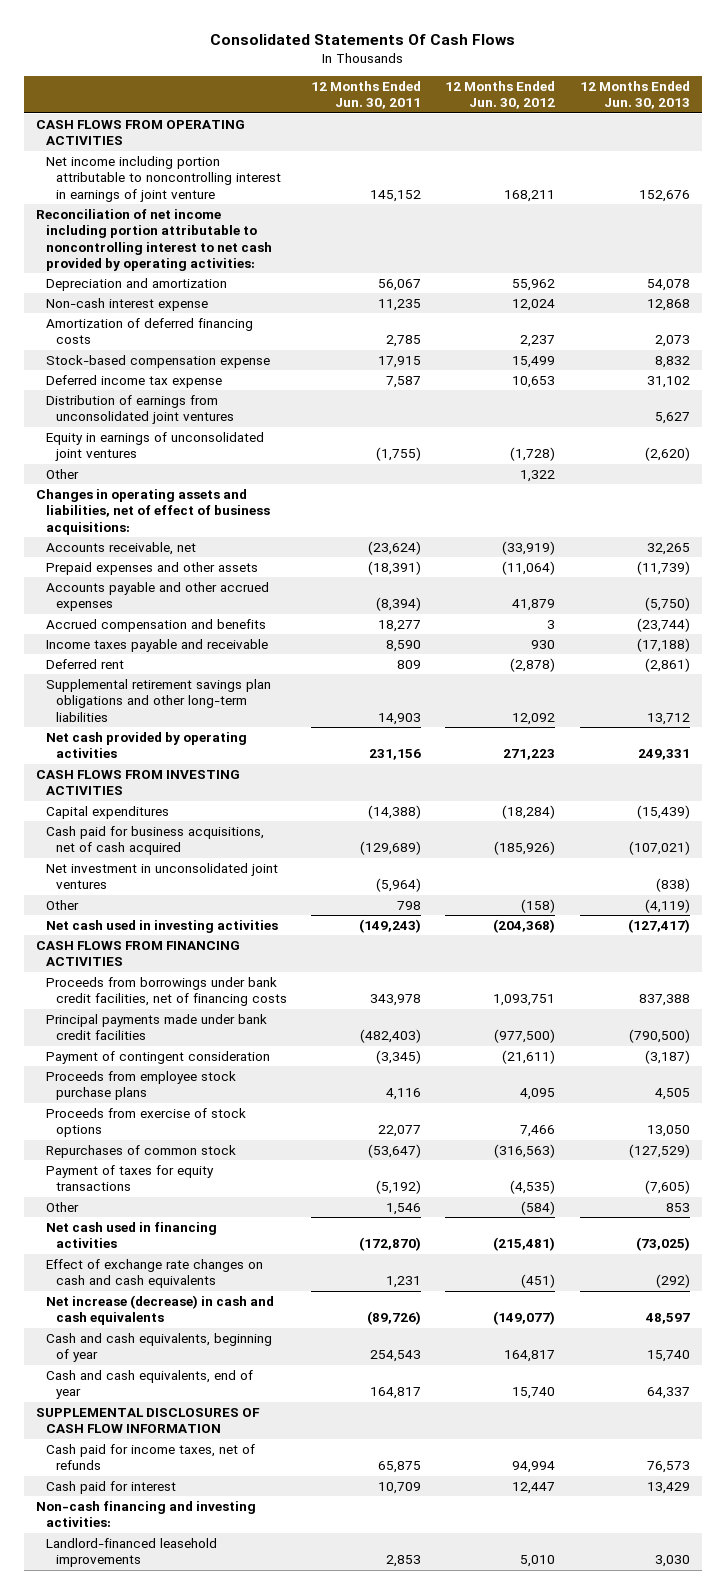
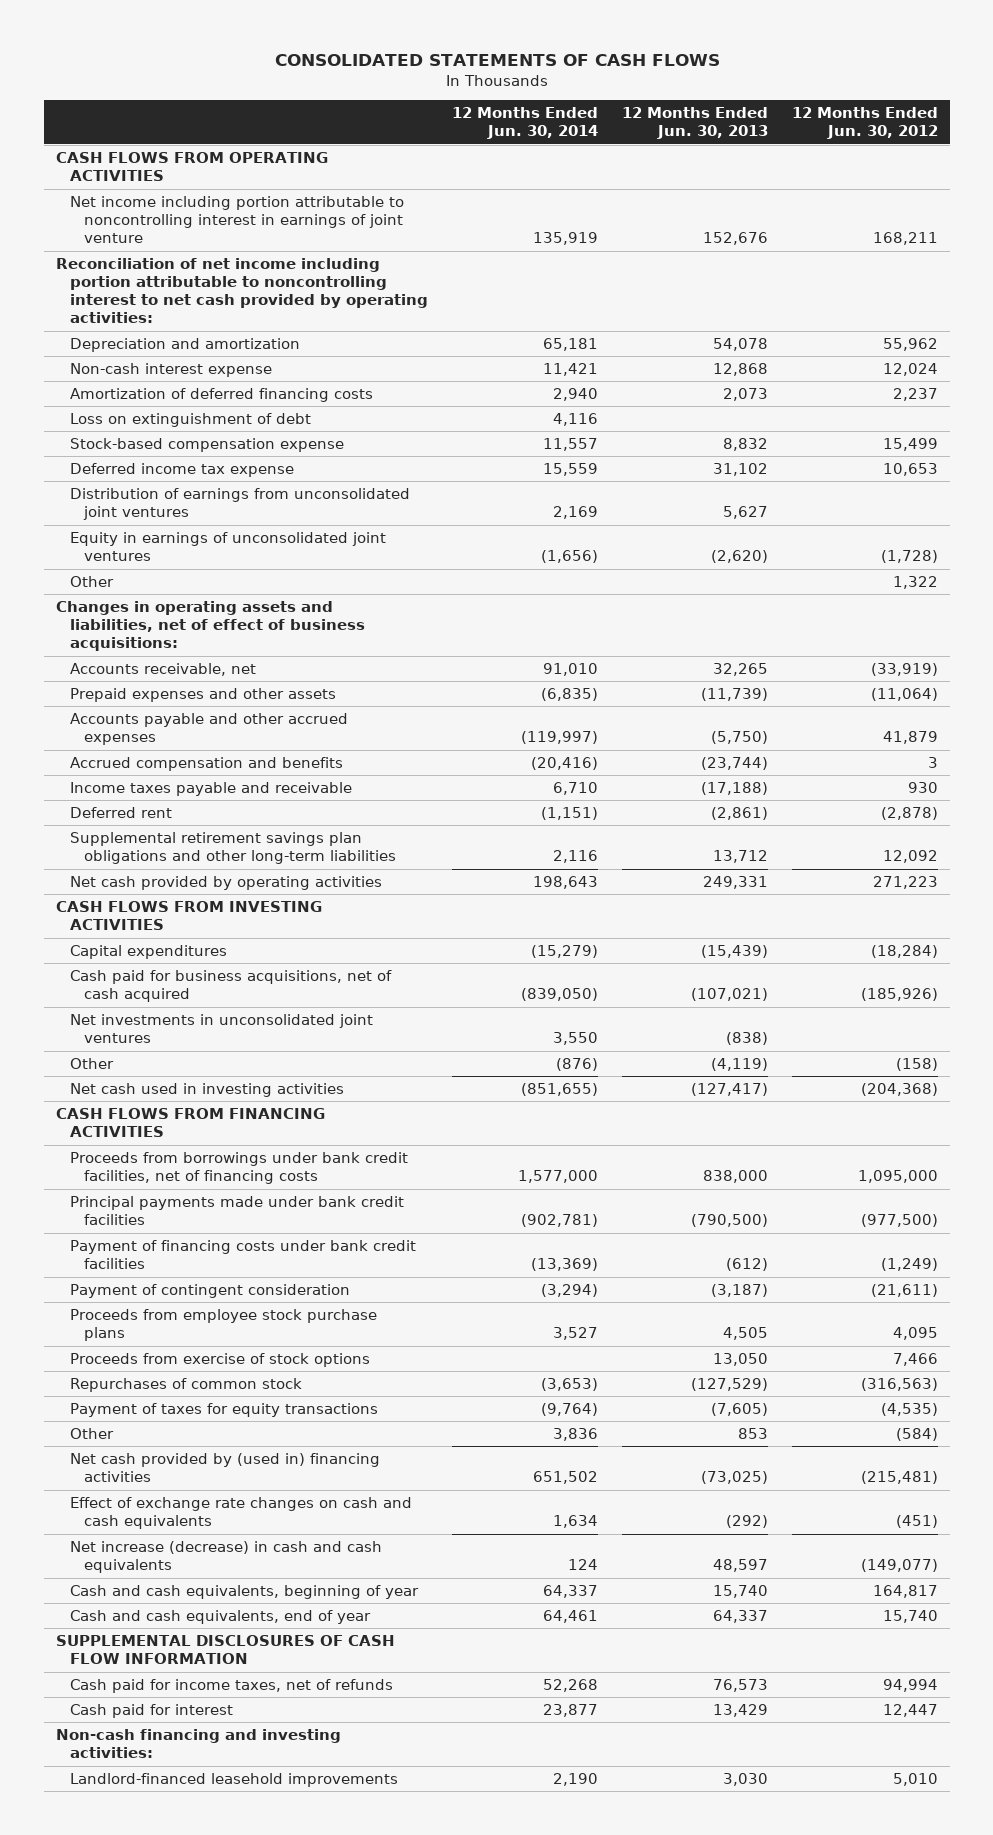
- Consolidated Statements Of Cash Flows
+ CONSOLIDATED STATEMENTS OF CASH FLOWS
- | 12 Months Ended Jun. 30, 2011 | 12 Months Ended Jun. 30, 2012 | 12 Months Ended Jun. 30, 2013
+ | 12 Months Ended Jun. 30, 2014 | 12 Months Ended Jun. 30, 2013 | 12 Months Ended Jun. 30, 2012
+ Loss on extinguishment of debt | 4,116 | |
- Net investment in unconsolidated joint ventures | (5,964) | | (838)
+ Net investments in unconsolidated joint ventures | 3,550 | (838) |
- Proceeds from borrowings under bank credit facilities, net of financing costs | 343,978 | 1,093,751 | 837,388
+ Proceeds from borrowings under bank credit facilities, net of financing costs | 1,577,000 | 838,000 | 1,095,000
+ Payment of financing costs under bank credit facilities | (13,369) | (612) | (1,249)
- Net cash used in financing activities | (172,870) | (215,481) | (73,025)
+ Net cash provided by (used in) financing activities | 651,502 | (73,025) | (215,481)

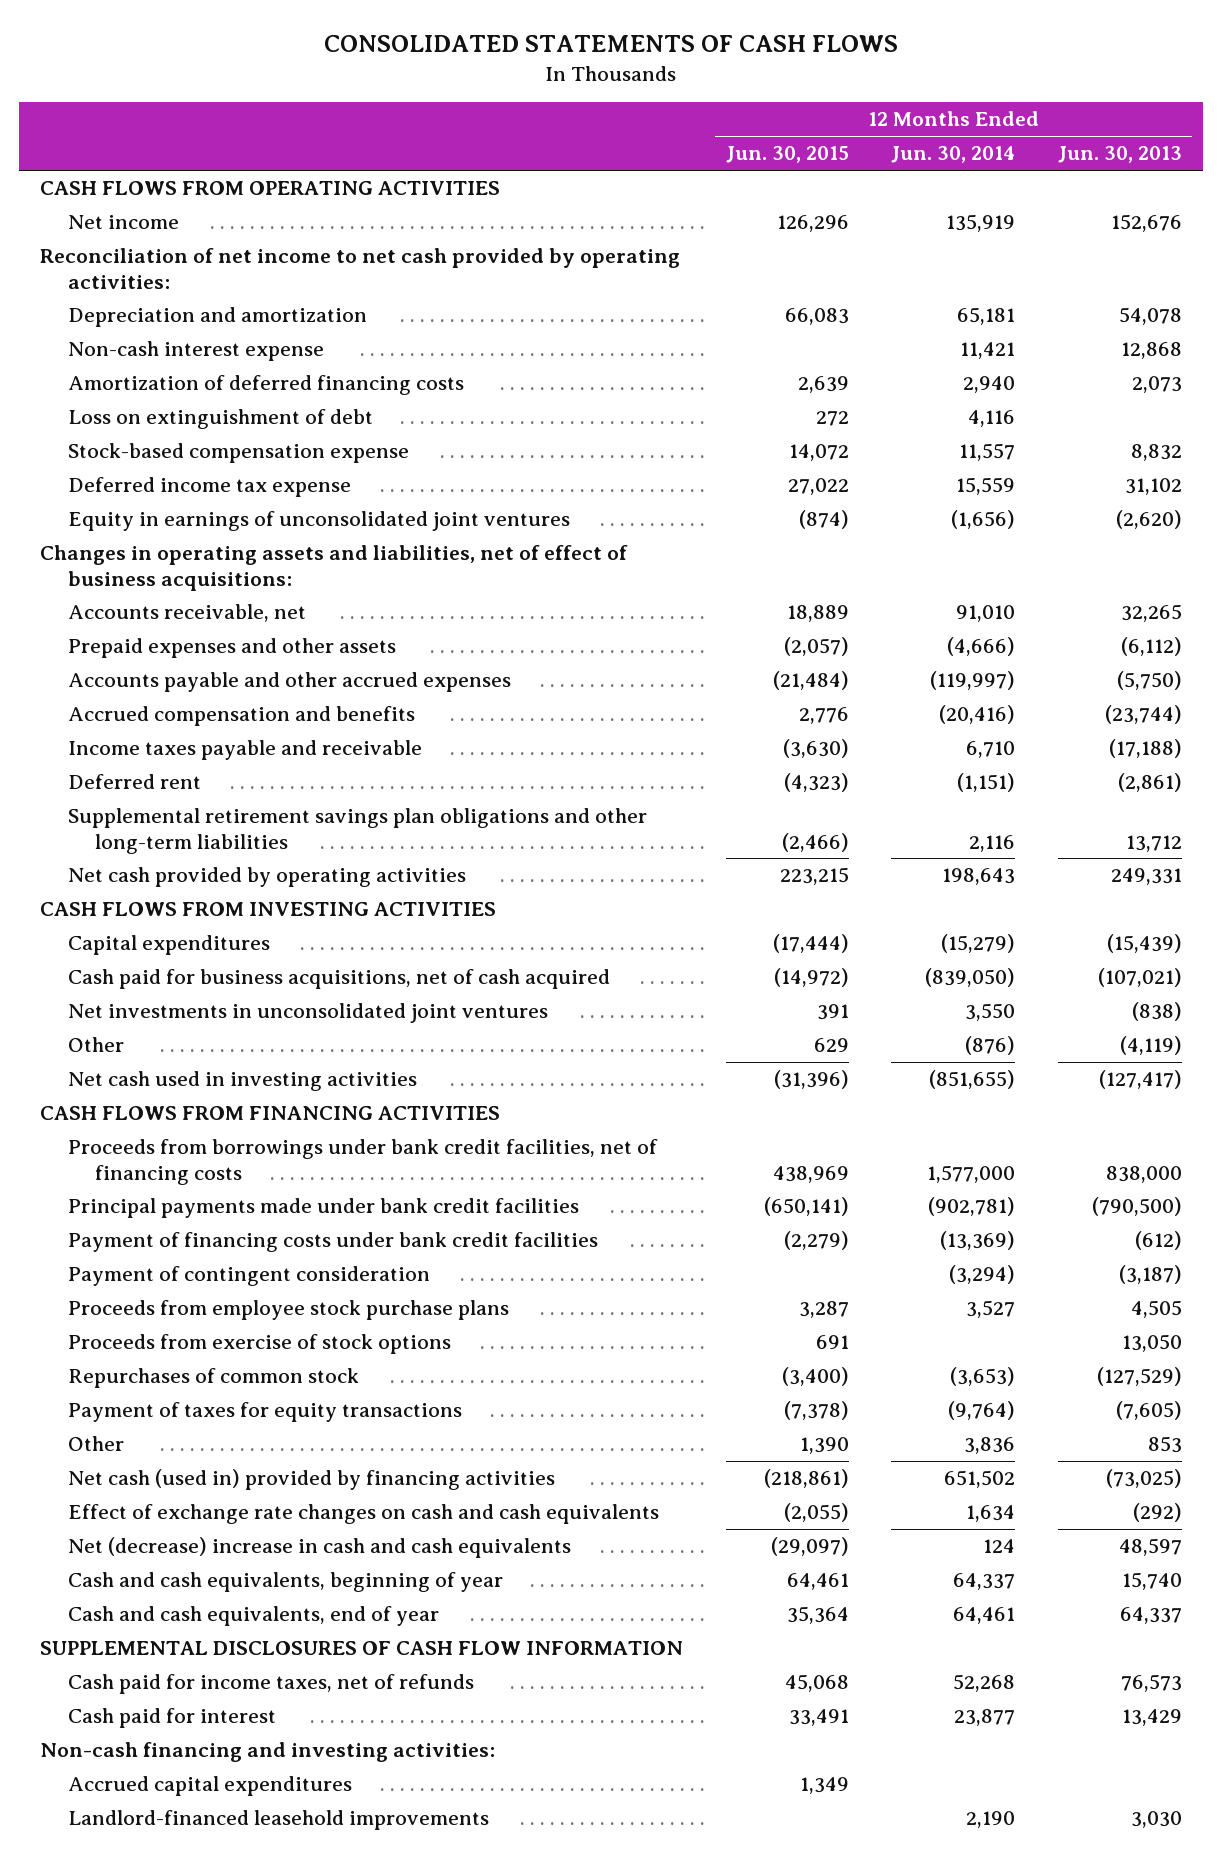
- | 12 Months Ended Jun. 30, 2014 | 12 Months Ended Jun. 30, 2013 | 12 Months Ended Jun. 30, 2012
+ | 12 Months Ended Jun. 30, 2015 | 12 Months Ended Jun. 30, 2014 | 12 Months Ended Jun. 30, 2013
- Net income including portion attributable to noncontrolling interest in earnings of joint venture | 135,919 | 152,676 | 168,211
- Reconciliation of net income including portion attributable to noncontrolling interest to net cash provided by operating activities:
+ Net income | 126,296 | 135,919 | 152,676
+ Reconciliation of net income to net cash provided by operating activities:
- Distribution of earnings from unconsolidated joint ventures | 2,169 | 5,627 |
- Other | | | 1,322
- Prepaid expenses and other assets | (6,835) | (11,739) | (11,064)
+ Prepaid expenses and other assets | (2,057) | (4,666) | (6,112)
- Net cash provided by (used in) financing activities | 651,502 | (73,025) | (215,481)
+ Net cash (used in) provided by financing activities | (218,861) | 651,502 | (73,025)
- Net increase (decrease) in cash and cash equivalents | 124 | 48,597 | (149,077)
+ Net (decrease) increase in cash and cash equivalents | (29,097) | 124 | 48,597
+ Accrued capital expenditures | 1,349 | |

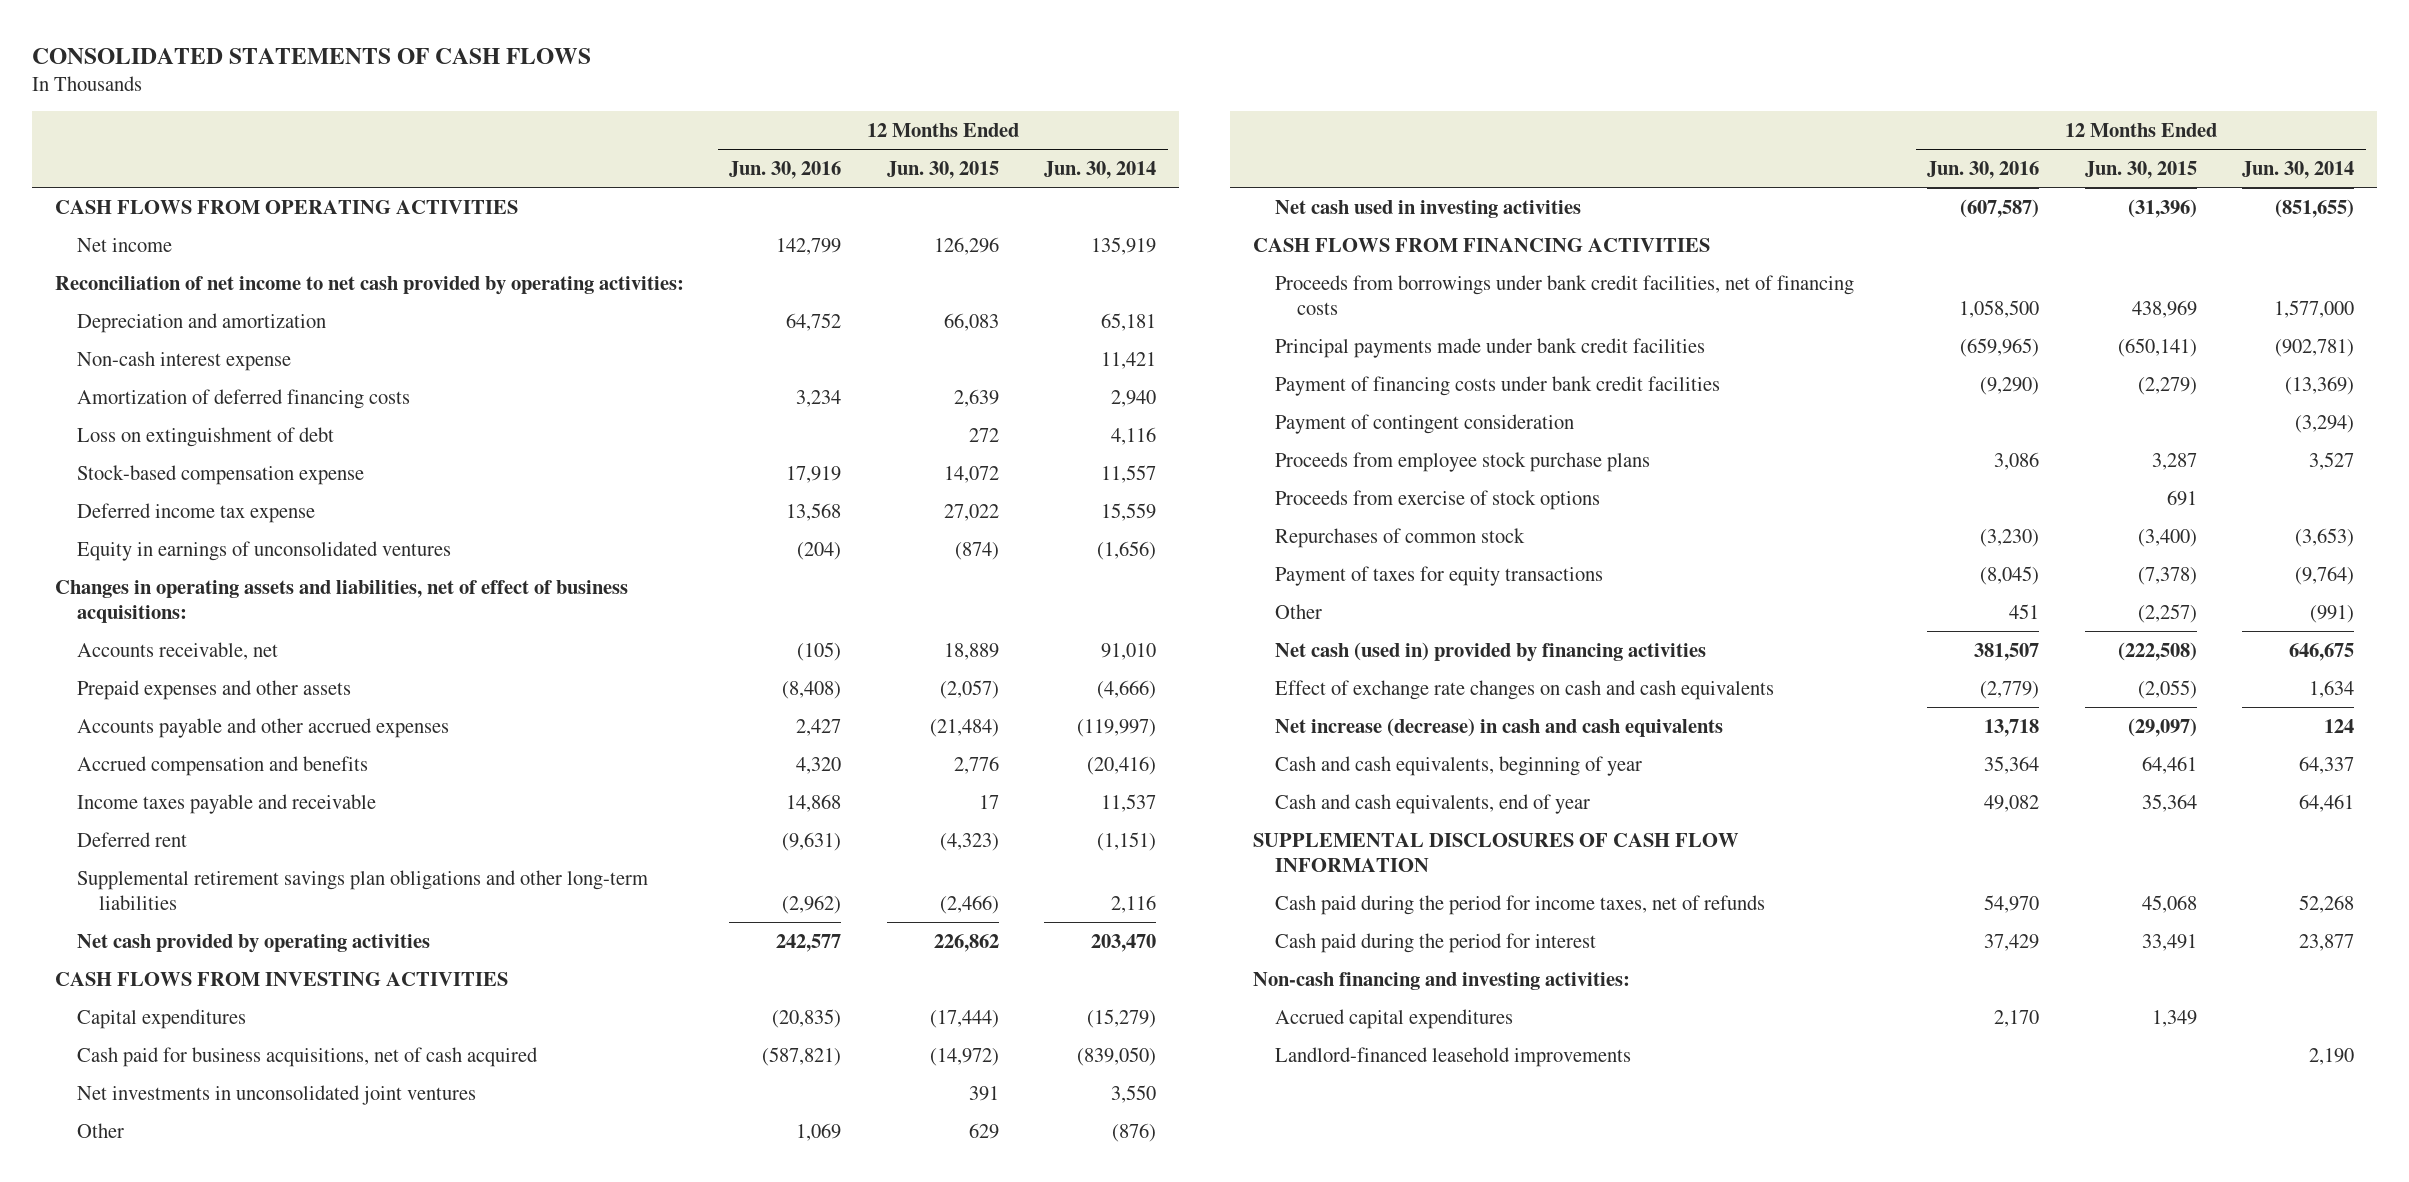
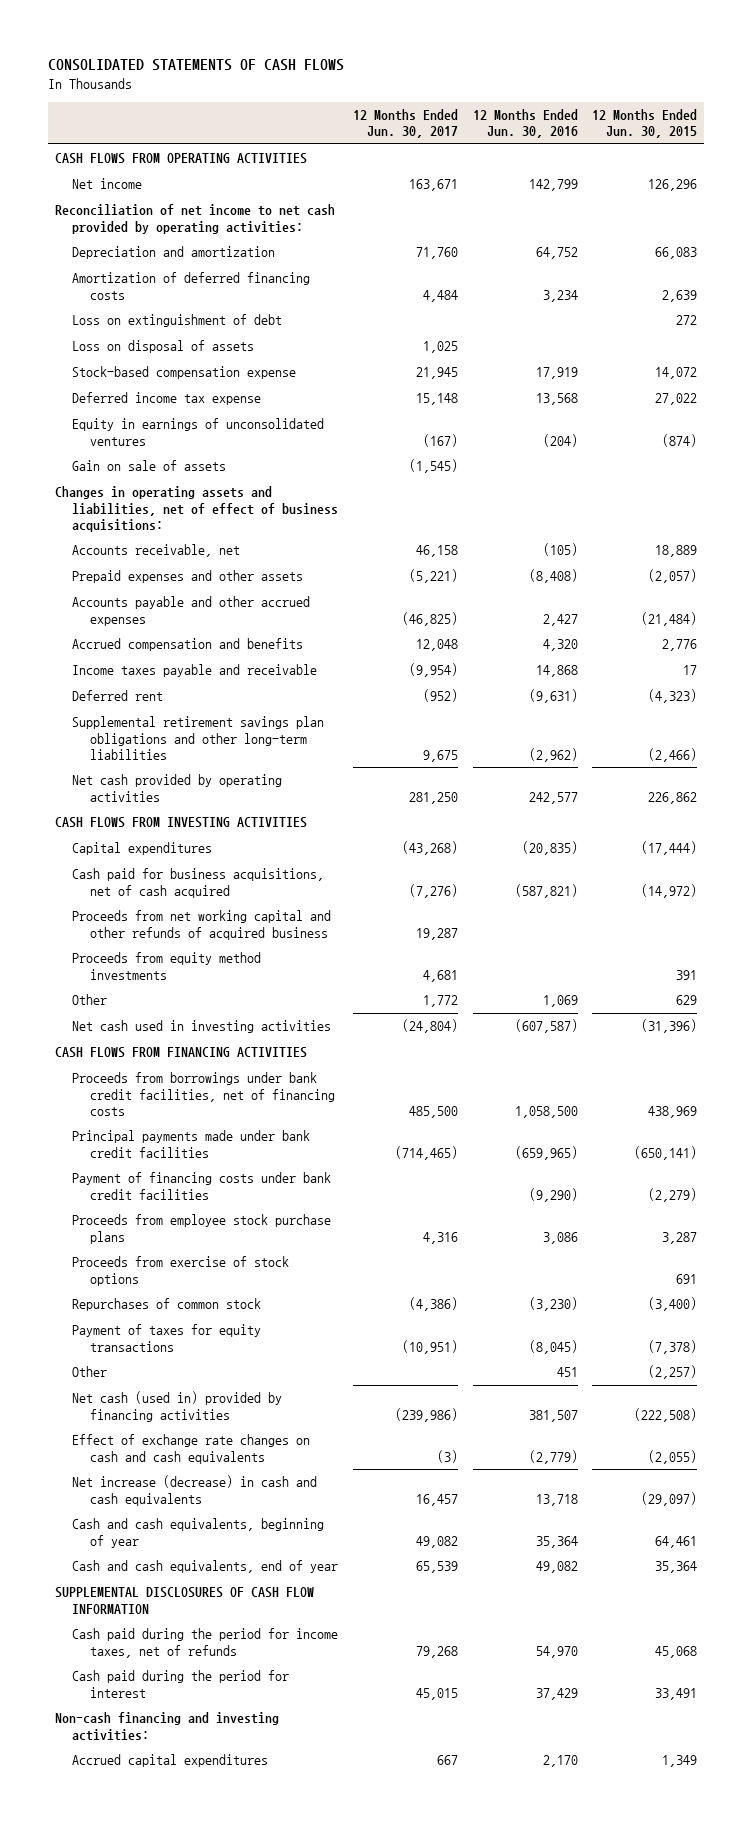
- | 12 Months Ended Jun. 30, 2016 | 12 Months Ended Jun. 30, 2015 | 12 Months Ended Jun. 30, 2014
+ | 12 Months Ended Jun. 30, 2017 | 12 Months Ended Jun. 30, 2016 | 12 Months Ended Jun. 30, 2015
- Non-cash interest expense | | | 11,421
+ Loss on disposal of assets | 1,025 | |
+ Gain on sale of assets | (1,545) | |
- Net investments in unconsolidated joint ventures | | 391 | 3,550
+ Proceeds from net working capital and other refunds of acquired business | 19,287 | |
+ Proceeds from equity method investments | 4,681 | | 391
- Payment of contingent consideration | | | (3,294)
- Landlord-financed leasehold improvements | | | 2,190

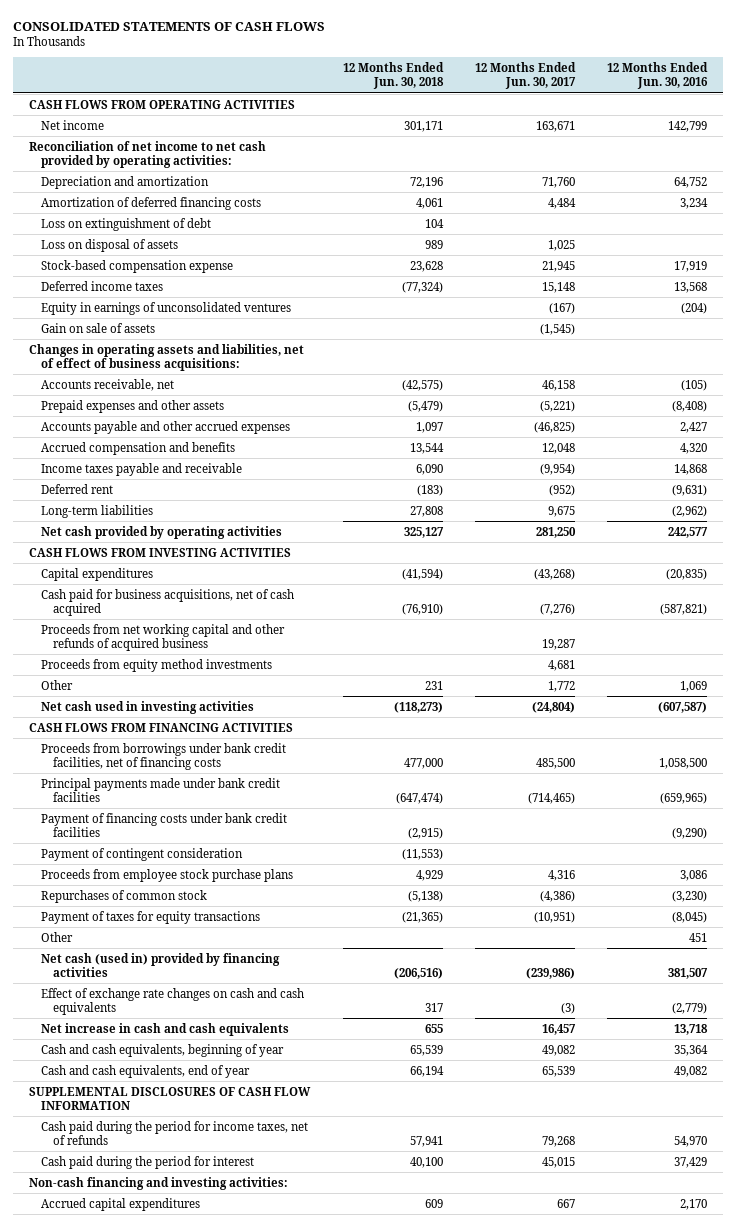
- | 12 Months Ended Jun. 30, 2017 | 12 Months Ended Jun. 30, 2016 | 12 Months Ended Jun. 30, 2015
+ | 12 Months Ended Jun. 30, 2018 | 12 Months Ended Jun. 30, 2017 | 12 Months Ended Jun. 30, 2016
- Deferred income tax expense | 15,148 | 13,568 | 27,022
+ Deferred income taxes | (77,324) | 15,148 | 13,568
- Supplemental retirement savings plan obligations and other long-term liabilities | 9,675 | (2,962) | (2,466)
+ Long-term liabilities | 27,808 | 9,675 | (2,962)
+ Payment of contingent consideration | (11,553) | |
- Proceeds from exercise of stock options | | | 691
- Net increase (decrease) in cash and cash equivalents | 16,457 | 13,718 | (29,097)
+ Net increase in cash and cash equivalents | 655 | 16,457 | 13,718

